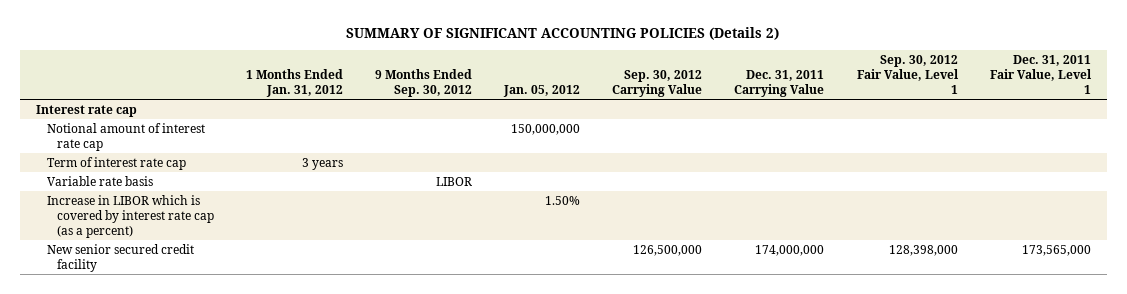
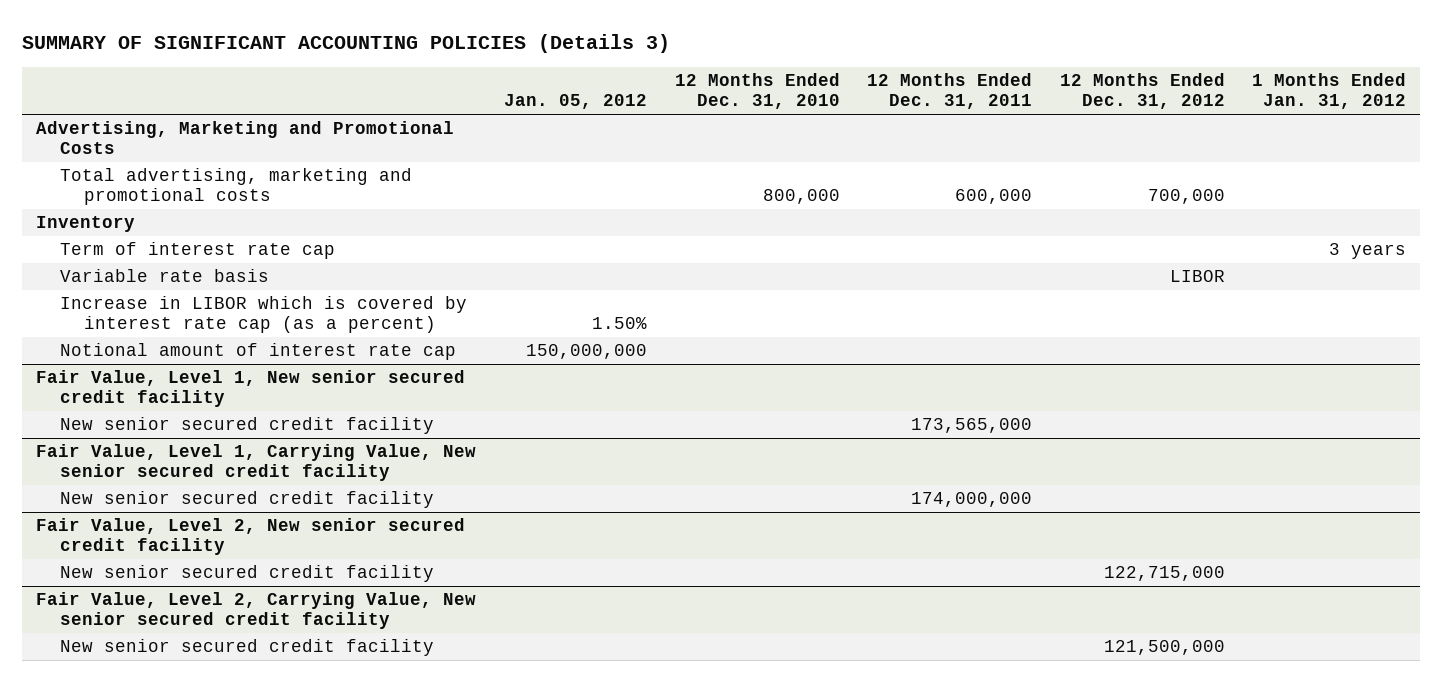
- SUMMARY OF SIGNIFICANT ACCOUNTING POLICIES (Details 2)
+ SUMMARY OF SIGNIFICANT ACCOUNTING POLICIES (Details 3)
- | 1 Months Ended Jan. 31, 2012 | 9 Months Ended Sep. 30, 2012 | Jan. 05, 2012 | Sep. 30, 2012 Carrying Value | Dec. 31, 2011 Carrying Value | Sep. 30, 2012 Fair Value, Level 1 | Dec. 31, 2011 Fair Value, Level 1
+ | Jan. 05, 2012 | 12 Months Ended Dec. 31, 2010 | 12 Months Ended Dec. 31, 2011 | 12 Months Ended Dec. 31, 2012 | 1 Months Ended Jan. 31, 2012
- Interest rate cap
+ Advertising, Marketing and Promotional Costs
+ Total advertising, marketing and promotional costs | | 800,000 | 600,000 | 700,000 |
+ Inventory
- New senior secured credit facility | | | | 126,500,000 | 174,000,000 | 128,398,000 | 173,565,000
moved down: Notional amount of interest rate cap | 150,000,000 | | | |
+ Fair Value, Level 1, New senior secured credit facility
+ New senior secured credit facility | | | 173,565,000 | |
+ Fair Value, Level 1, Carrying Value, New senior secured credit facility
+ New senior secured credit facility | | | 174,000,000 | |
+ Fair Value, Level 2, New senior secured credit facility
+ New senior secured credit facility | | | | 122,715,000 |
+ Fair Value, Level 2, Carrying Value, New senior secured credit facility
+ New senior secured credit facility | | | | 121,500,000 |

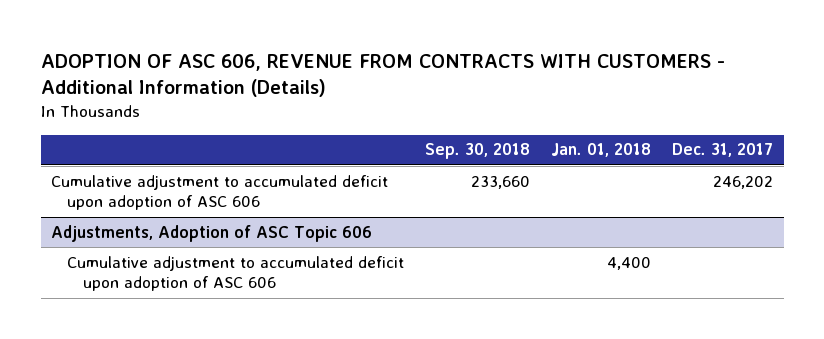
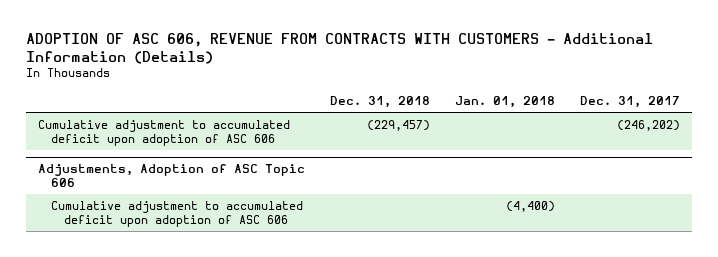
- | Sep. 30, 2018 | Jan. 01, 2018 | Dec. 31, 2017
+ | Dec. 31, 2018 | Jan. 01, 2018 | Dec. 31, 2017
- Cumulative adjustment to accumulated deficit upon adoption of ASC 606 | 233,660 | | 246,202
+ Cumulative adjustment to accumulated deficit upon adoption of ASC 606 | (229,457) | | (246,202)
@ Adjustments, Adoption of ASC Topic 606
- Cumulative adjustment to accumulated deficit upon adoption of ASC 606 | | 4,400 |
+ Cumulative adjustment to accumulated deficit upon adoption of ASC 606 | | (4,400) |

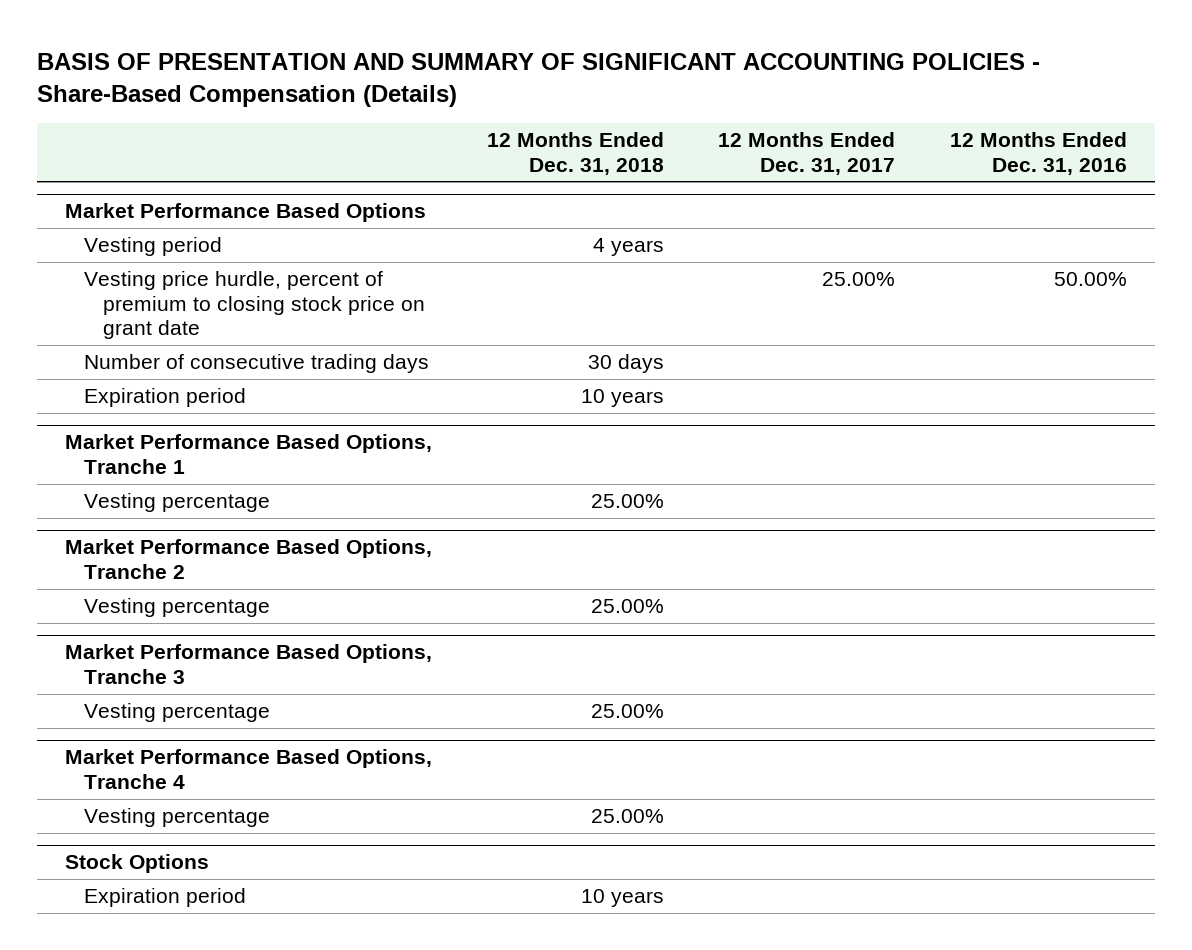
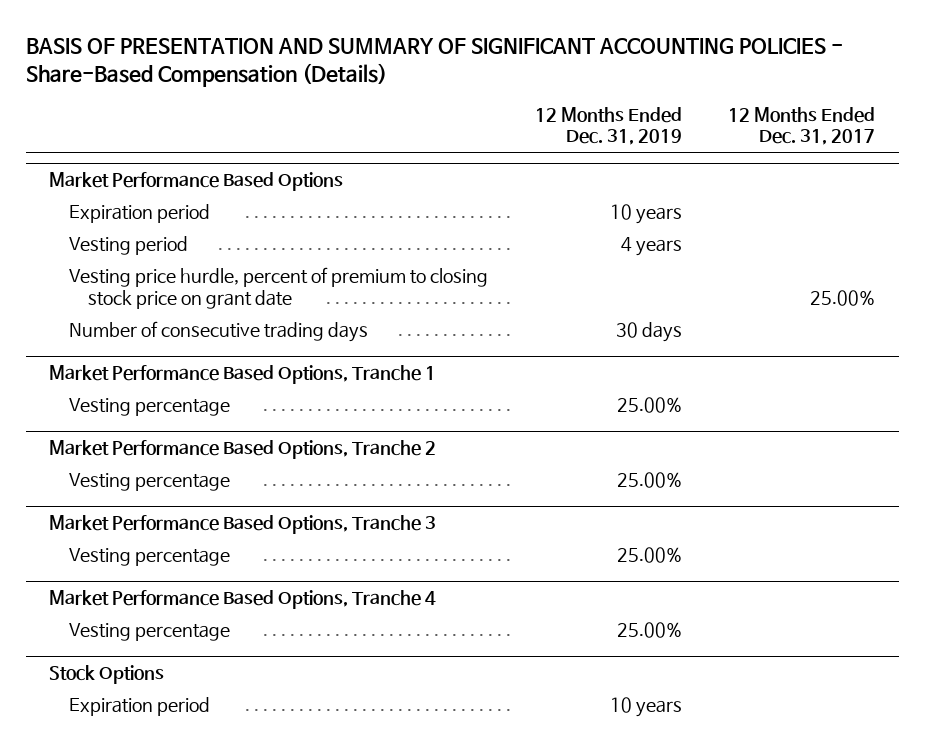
- | 12 Months Ended Dec. 31, 2018 | 12 Months Ended Dec. 31, 2017 | 12 Months Ended Dec. 31, 2016
+ | 12 Months Ended Dec. 31, 2019 | 12 Months Ended Dec. 31, 2017
@ Market Performance Based Options
moved up: Expiration period | 10 years |

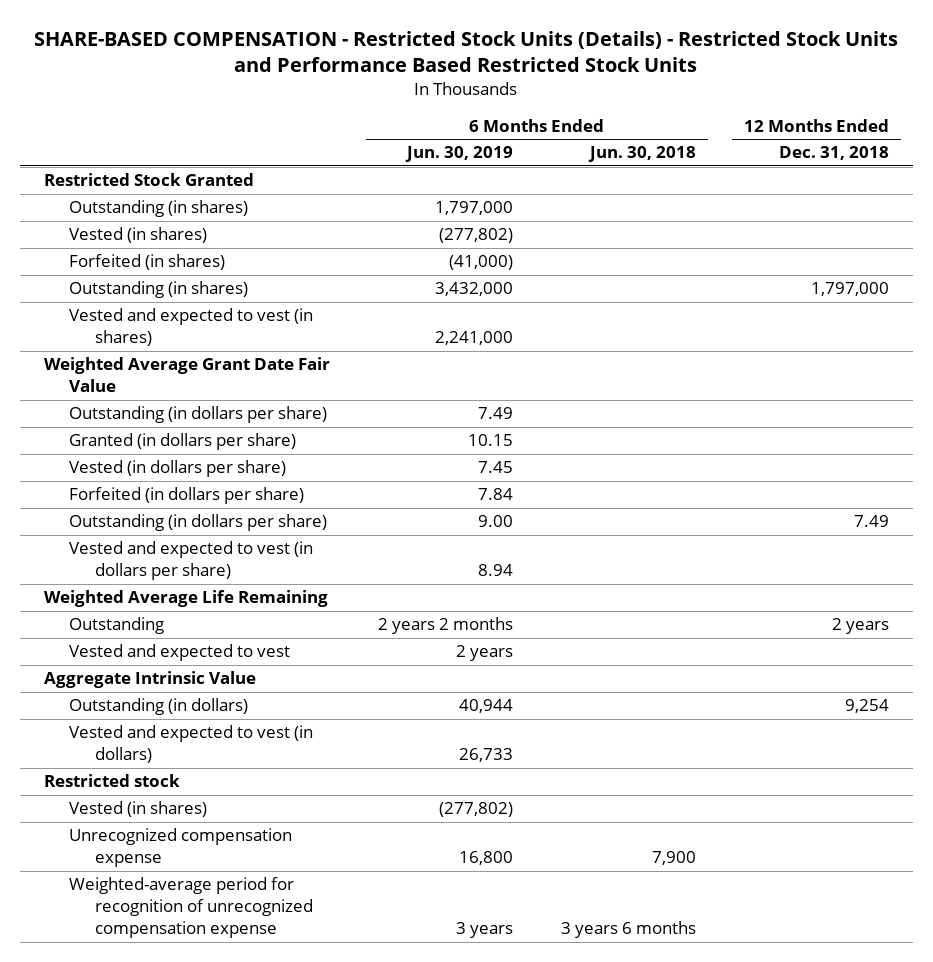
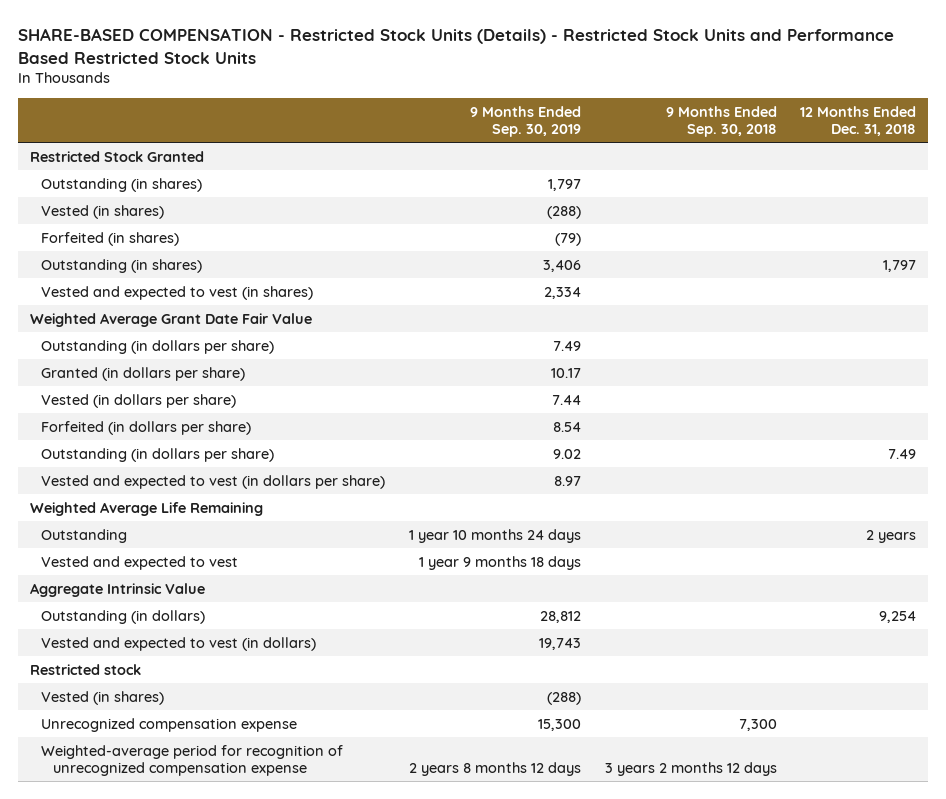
- | 6 Months Ended Jun. 30, 2019 | 6 Months Ended Jun. 30, 2018 | 12 Months Ended Dec. 31, 2018
+ | 9 Months Ended Sep. 30, 2019 | 9 Months Ended Sep. 30, 2018 | 12 Months Ended Dec. 31, 2018
- Outstanding (in shares) | 3,432,000 | | 1,797,000
+ Outstanding (in shares) | 3,406 | | 1,797

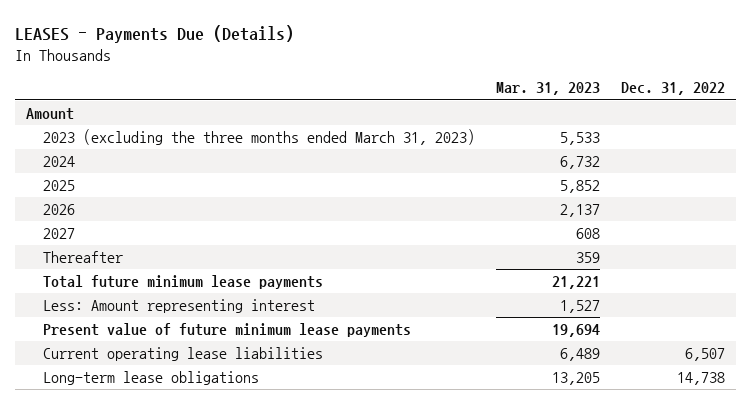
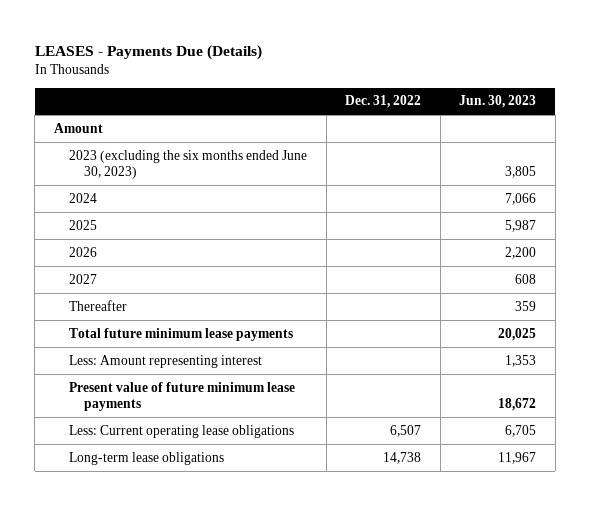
- | Mar. 31, 2023 | Dec. 31, 2022
+ | Dec. 31, 2022 | Jun. 30, 2023
- 2023 (excluding the three months ended March 31, 2023) | 5,533 |
+ 2023 (excluding the six months ended June 30, 2023) | | 3,805
- Current operating lease liabilities | 6,489 | 6,507
+ Less: Current operating lease obligations | 6,507 | 6,705

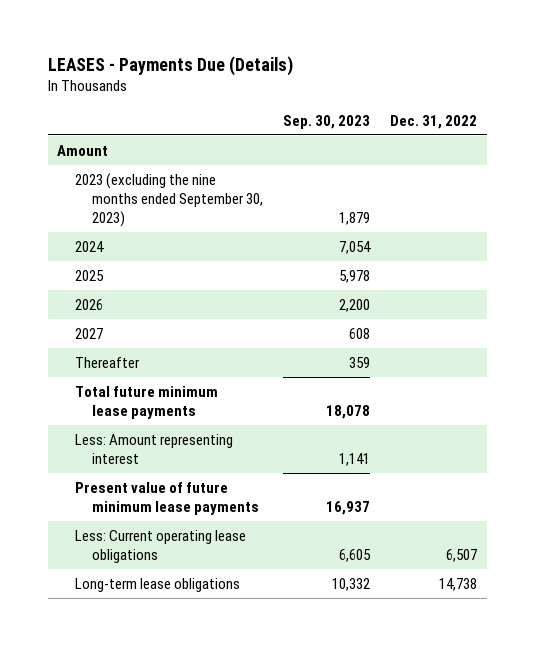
- | Dec. 31, 2022 | Jun. 30, 2023
+ | Sep. 30, 2023 | Dec. 31, 2022
- 2023 (excluding the six months ended June 30, 2023) | | 3,805
+ 2023 (excluding the nine months ended September 30, 2023) | 1,879 |

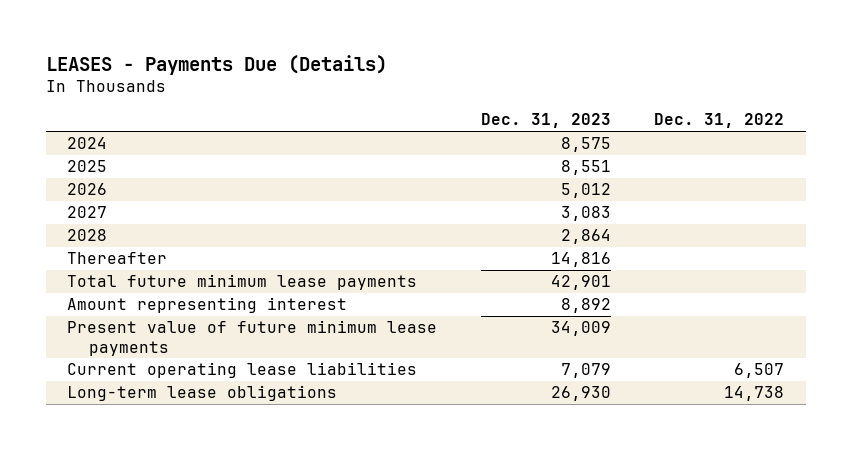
- | Sep. 30, 2023 | Dec. 31, 2022
+ | Dec. 31, 2023 | Dec. 31, 2022
- Amount
- 2023 (excluding the nine months ended September 30, 2023) | 1,879 |
+ 2028 | 2,864 |
- Less: Amount representing interest | 1,141 |
+ Amount representing interest | 8,892 |
- Less: Current operating lease obligations | 6,605 | 6,507
+ Current operating lease liabilities | 7,079 | 6,507

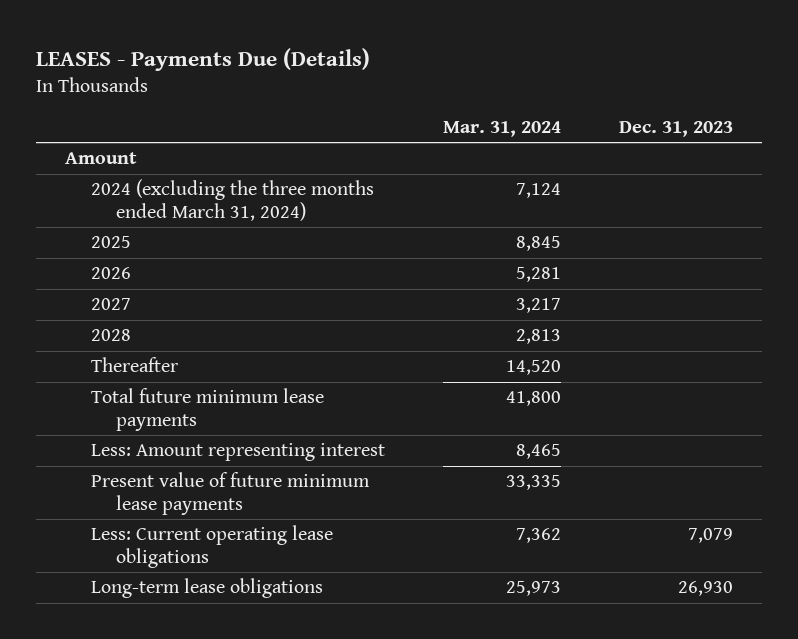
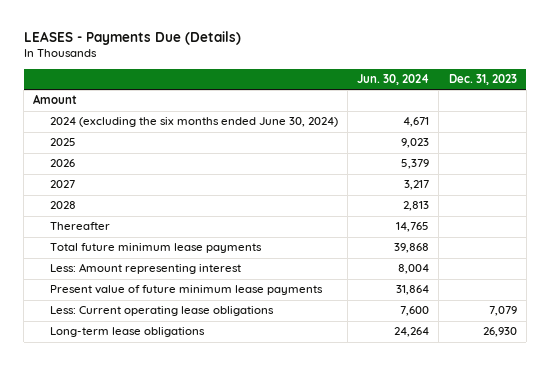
- | Mar. 31, 2024 | Dec. 31, 2023
+ | Jun. 30, 2024 | Dec. 31, 2023
- 2024 (excluding the three months ended March 31, 2024) | 7,124 |
+ 2024 (excluding the six months ended June 30, 2024) | 4,671 |

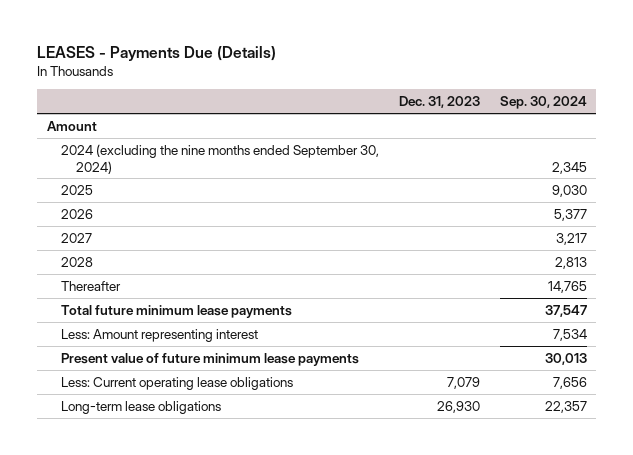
- | Jun. 30, 2024 | Dec. 31, 2023
+ | Dec. 31, 2023 | Sep. 30, 2024
- 2024 (excluding the six months ended June 30, 2024) | 4,671 |
+ 2024 (excluding the nine months ended September 30, 2024) | | 2,345

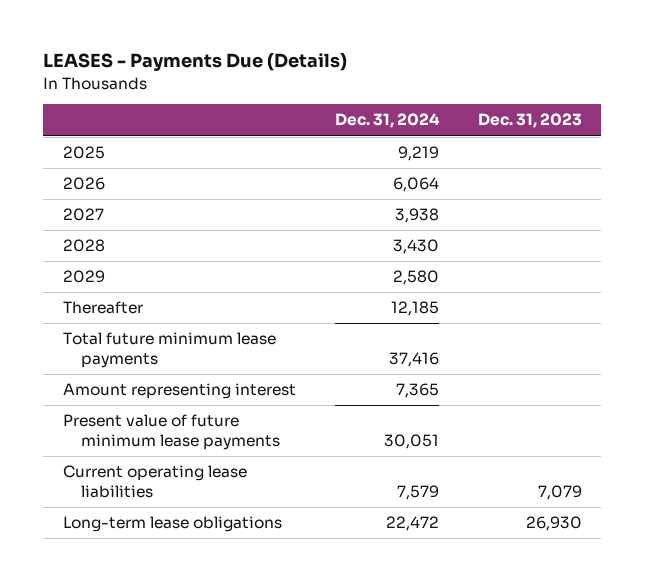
- | Dec. 31, 2023 | Sep. 30, 2024
+ | Dec. 31, 2024 | Dec. 31, 2023
- Amount
- 2024 (excluding the nine months ended September 30, 2024) | | 2,345
+ 2029 | 2,580 |
- Less: Amount representing interest | | 7,534
+ Amount representing interest | 7,365 |
- Less: Current operating lease obligations | 7,079 | 7,656
+ Current operating lease liabilities | 7,579 | 7,079

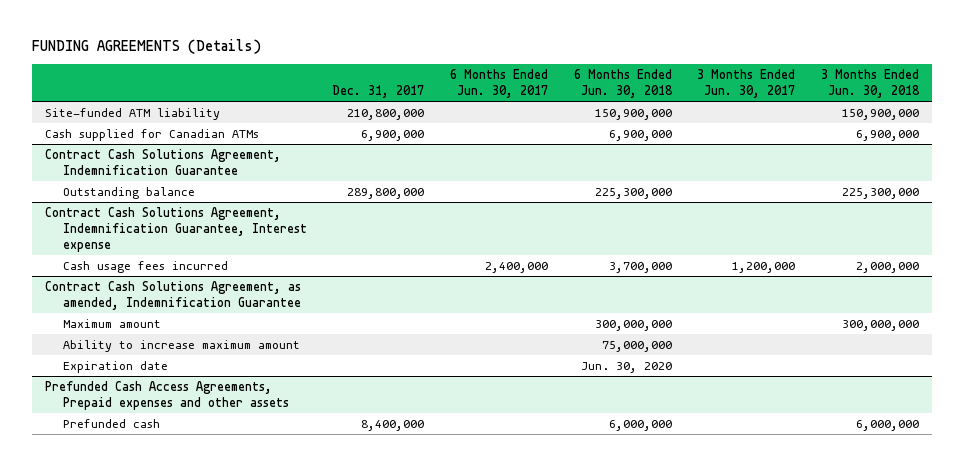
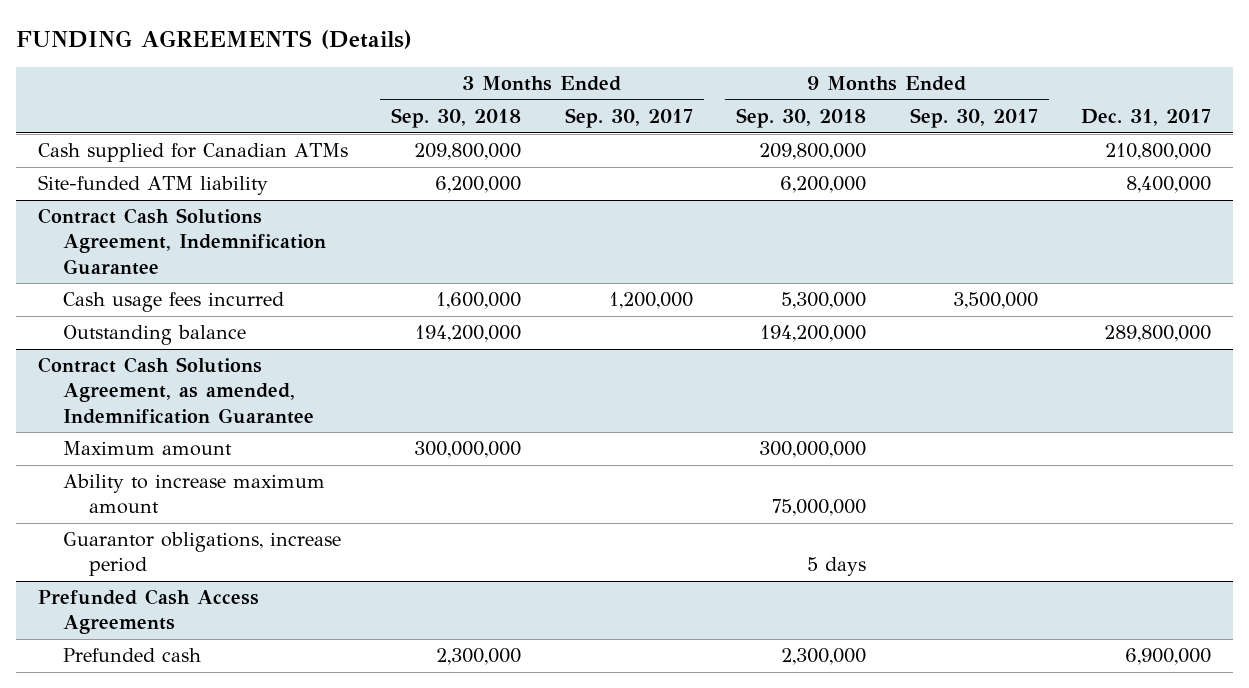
- | Dec. 31, 2017 | 6 Months Ended Jun. 30, 2017 | 6 Months Ended Jun. 30, 2018 | 3 Months Ended Jun. 30, 2017 | 3 Months Ended Jun. 30, 2018
+ | 3 Months Ended Sep. 30, 2018 | 3 Months Ended Sep. 30, 2017 | 9 Months Ended Sep. 30, 2018 | 9 Months Ended Sep. 30, 2017 | Dec. 31, 2017
- Site-funded ATM liability | 210,800,000 | | 150,900,000 | | 150,900,000
- Cash supplied for Canadian ATMs | 6,900,000 | | 6,900,000 | | 6,900,000
+ Cash supplied for Canadian ATMs | 209,800,000 | | 209,800,000 | | 210,800,000
+ Site-funded ATM liability | 6,200,000 | | 6,200,000 | | 8,400,000
@ Contract Cash Solutions Agreement, Indemnification Guarantee
+ Cash usage fees incurred | 1,600,000 | 1,200,000 | 5,300,000 | 3,500,000 |
- Contract Cash Solutions Agreement, Indemnification Guarantee, Interest expense
- Cash usage fees incurred | | 2,400,000 | 3,700,000 | 1,200,000 | 2,000,000
@ Contract Cash Solutions Agreement, as amended, Indemnification Guarantee
- Expiration date | | | Jun. 30, 2020 | |
- Prefunded Cash Access Agreements, Prepaid expenses and other assets
- Prefunded cash | 8,400,000 | | 6,000,000 | | 6,000,000
@ Contract Cash Solutions Agreement, as amended, Indemnification Guarantee
+ Guarantor obligations, increase period | | | 5 days | |
+ Prefunded Cash Access Agreements
+ Prefunded cash | 2,300,000 | | 2,300,000 | | 6,900,000

